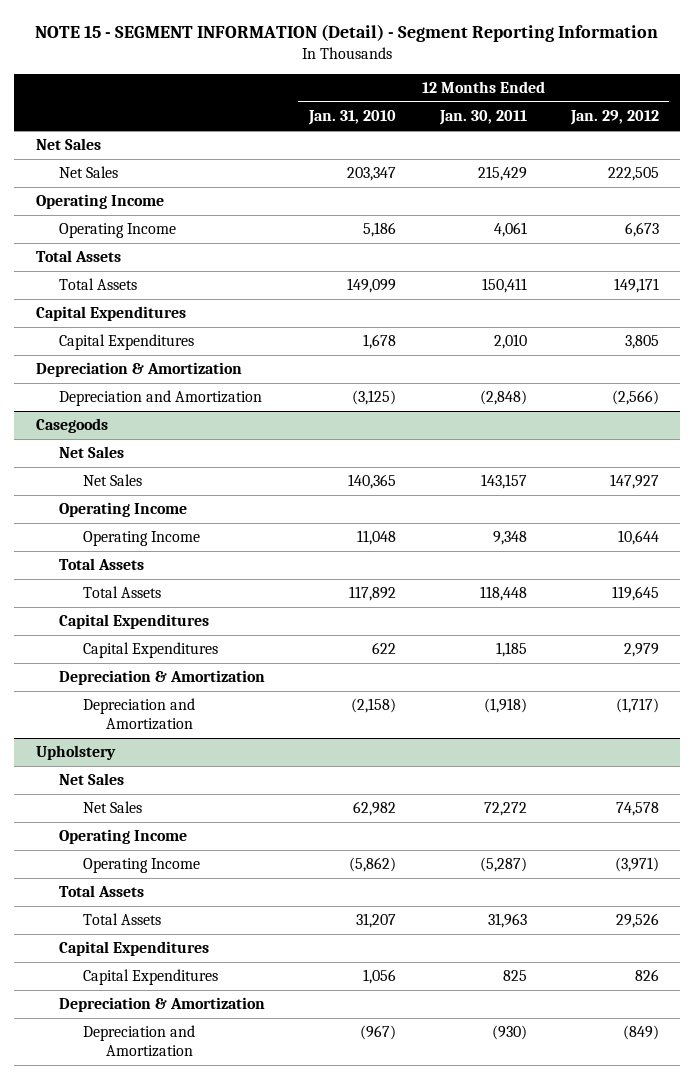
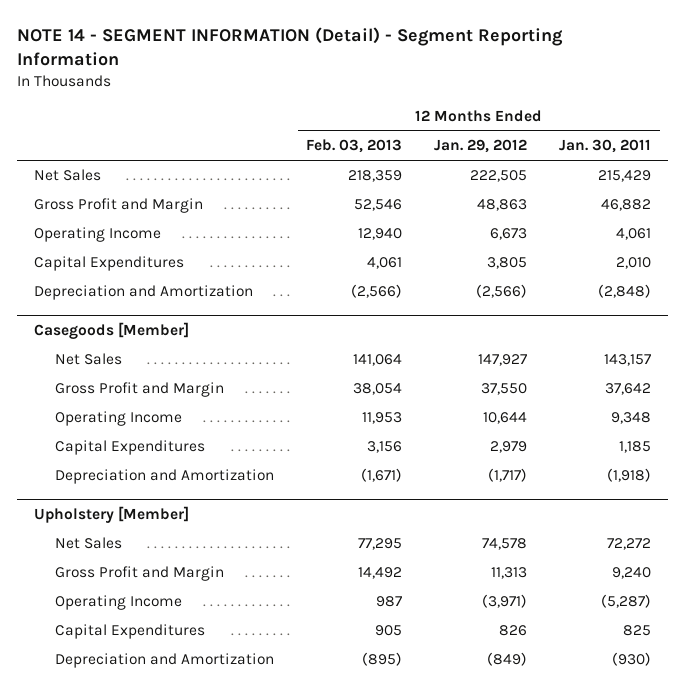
- NOTE 15 - SEGMENT INFORMATION (Detail) - Segment Reporting Information
+ NOTE 14 - SEGMENT INFORMATION (Detail) - Segment Reporting Information
- | 12 Months Ended Jan. 31, 2010 | 12 Months Ended Jan. 30, 2011 | 12 Months Ended Jan. 29, 2012
+ | 12 Months Ended Feb. 03, 2013 | 12 Months Ended Jan. 29, 2012 | 12 Months Ended Jan. 30, 2011
- Net Sales
- Operating Income
+ Gross Profit and Margin | 52,546 | 48,863 | 46,882
- Total Assets
- Total Assets | 149,099 | 150,411 | 149,171
- Capital Expenditures
- Depreciation & Amortization
- Casegoods
- Net Sales
+ Casegoods [Member]
- Operating Income
+ Gross Profit and Margin | 38,054 | 37,550 | 37,642
- Total Assets
- Total Assets | 117,892 | 118,448 | 119,645
- Capital Expenditures
- Depreciation & Amortization
- Upholstery
- Net Sales
+ Upholstery [Member]
- Operating Income
+ Gross Profit and Margin | 14,492 | 11,313 | 9,240
- Total Assets
- Total Assets | 31,207 | 31,963 | 29,526
- Capital Expenditures
- Depreciation & Amortization

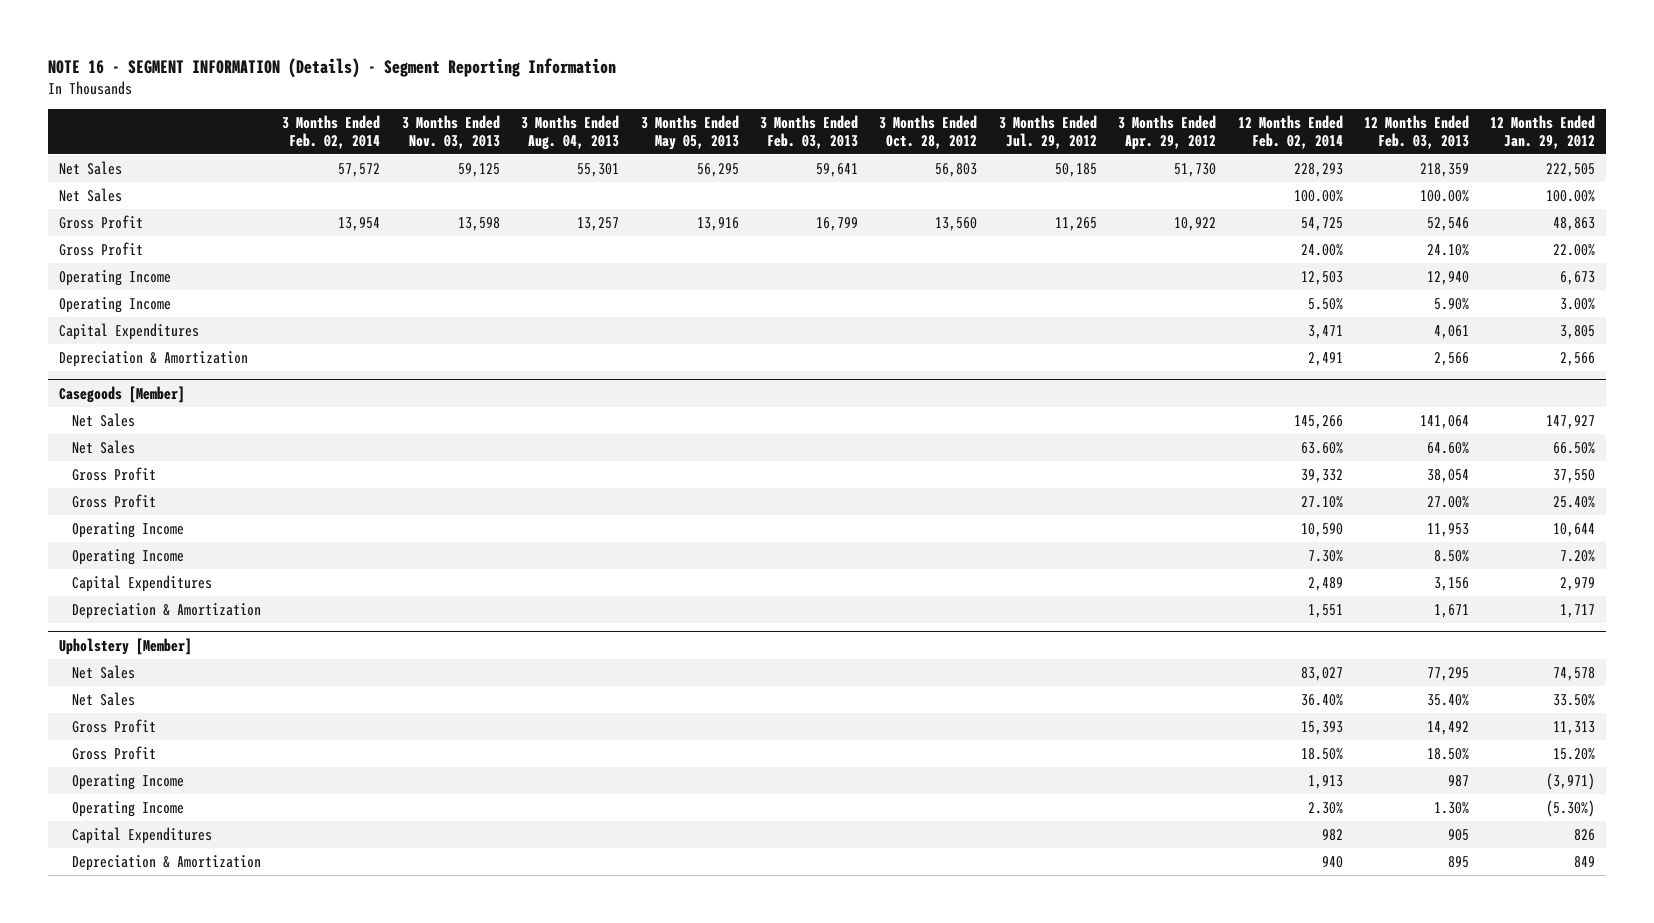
- NOTE 14 - SEGMENT INFORMATION (Detail) - Segment Reporting Information
+ NOTE 16 - SEGMENT INFORMATION (Details) - Segment Reporting Information
- | 12 Months Ended Feb. 03, 2013 | 12 Months Ended Jan. 29, 2012 | 12 Months Ended Jan. 30, 2011
+ | 3 Months Ended Feb. 02, 2014 | 3 Months Ended Nov. 03, 2013 | 3 Months Ended Aug. 04, 2013 | 3 Months Ended May 05, 2013 | 3 Months Ended Feb. 03, 2013 | 3 Months Ended Oct. 28, 2012 | 3 Months Ended Jul. 29, 2012 | 3 Months Ended Apr. 29, 2012 | 12 Months Ended Feb. 02, 2014 | 12 Months Ended Feb. 03, 2013 | 12 Months Ended Jan. 29, 2012
- Gross Profit and Margin | 52,546 | 48,863 | 46,882
+ Net Sales | | | | | | | | | 100.00% | 100.00% | 100.00%
+ Gross Profit | 13,954 | 13,598 | 13,257 | 13,916 | 16,799 | 13,560 | 11,265 | 10,922 | 54,725 | 52,546 | 48,863
+ Gross Profit | | | | | | | | | 24.00% | 24.10% | 22.00%
+ Operating Income | | | | | | | | | 5.50% | 5.90% | 3.00%
- Depreciation and Amortization | (2,566) | (2,566) | (2,848)
+ Depreciation & Amortization | | | | | | | | | 2,491 | 2,566 | 2,566
@ Casegoods [Member]
- Gross Profit and Margin | 38,054 | 37,550 | 37,642
+ Net Sales | | | | | | | | | 63.60% | 64.60% | 66.50%
+ Gross Profit | | | | | | | | | 39,332 | 38,054 | 37,550
+ Gross Profit | | | | | | | | | 27.10% | 27.00% | 25.40%
+ Operating Income | | | | | | | | | 7.30% | 8.50% | 7.20%
- Depreciation and Amortization | (1,671) | (1,717) | (1,918)
+ Depreciation & Amortization | | | | | | | | | 1,551 | 1,671 | 1,717
@ Upholstery [Member]
- Gross Profit and Margin | 14,492 | 11,313 | 9,240
+ Net Sales | | | | | | | | | 36.40% | 35.40% | 33.50%
+ Gross Profit | | | | | | | | | 15,393 | 14,492 | 11,313
+ Gross Profit | | | | | | | | | 18.50% | 18.50% | 15.20%
+ Operating Income | | | | | | | | | 2.30% | 1.30% | (5.30%)
- Depreciation and Amortization | (895) | (849) | (930)
+ Depreciation & Amortization | | | | | | | | | 940 | 895 | 849

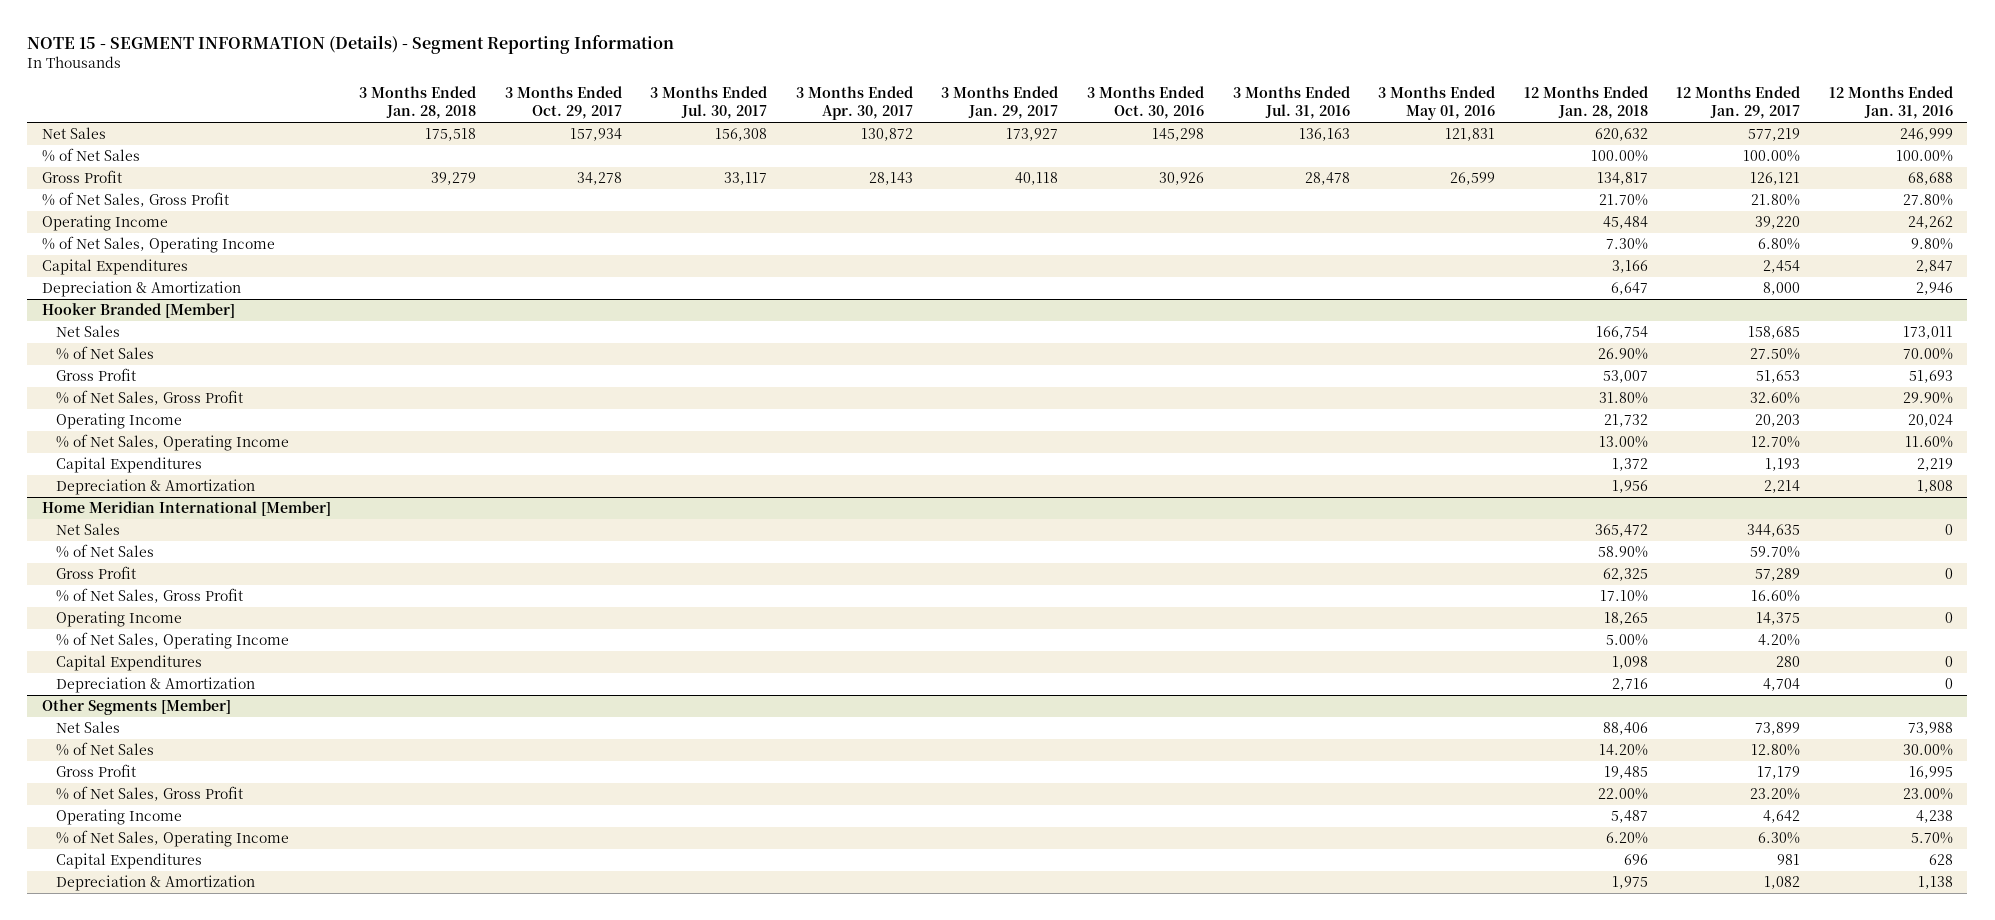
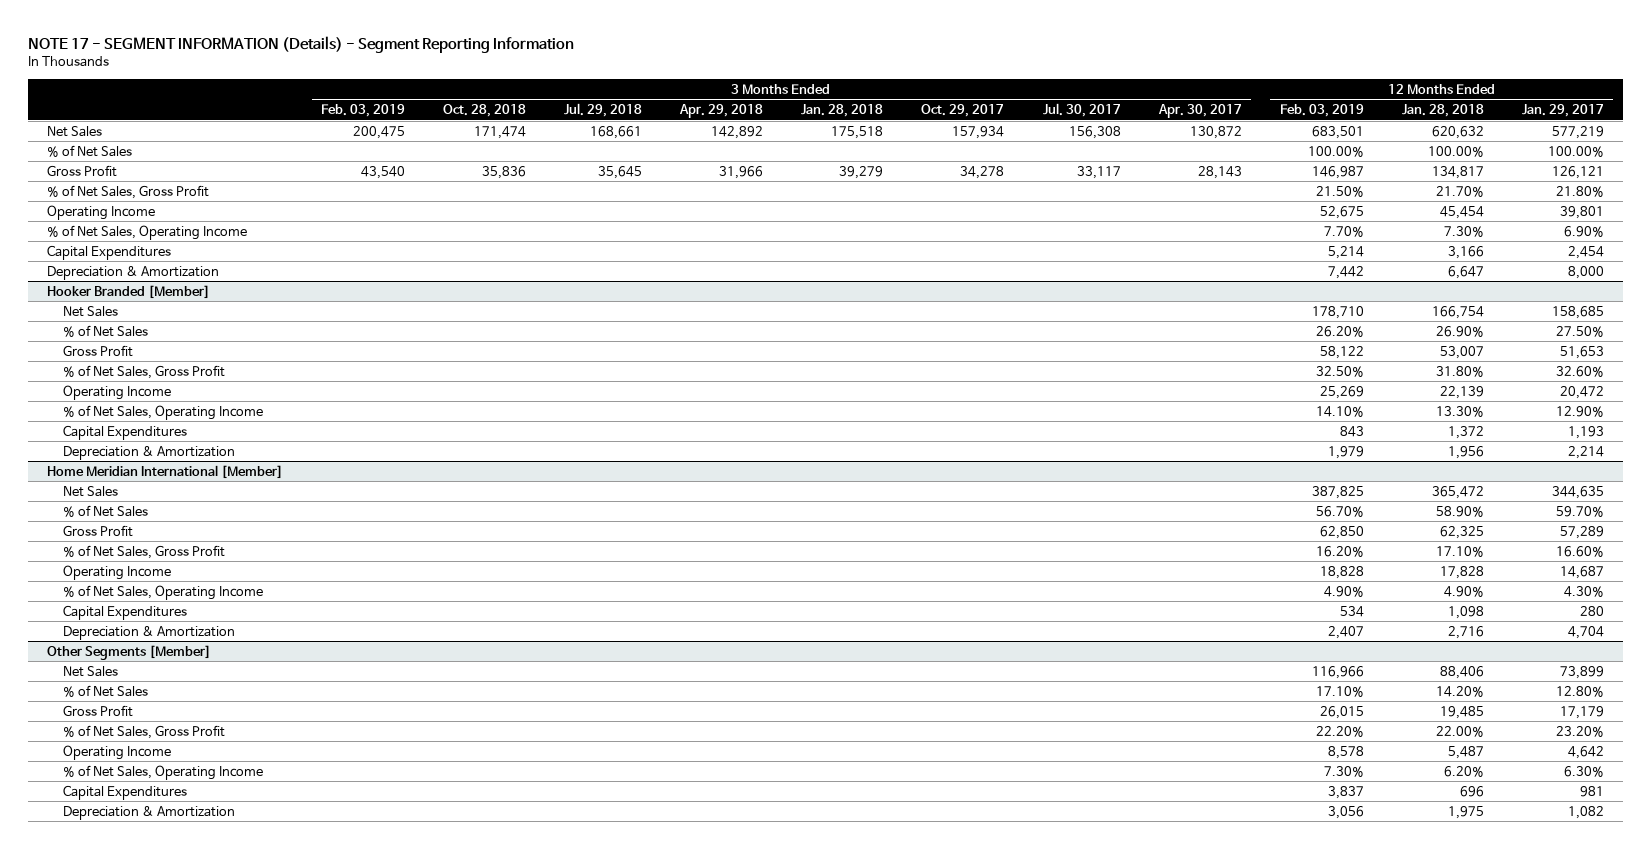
- NOTE 15 - SEGMENT INFORMATION (Details) - Segment Reporting Information
+ NOTE 17 - SEGMENT INFORMATION (Details) - Segment Reporting Information
- | 3 Months Ended Jan. 28, 2018 | 3 Months Ended Oct. 29, 2017 | 3 Months Ended Jul. 30, 2017 | 3 Months Ended Apr. 30, 2017 | 3 Months Ended Jan. 29, 2017 | 3 Months Ended Oct. 30, 2016 | 3 Months Ended Jul. 31, 2016 | 3 Months Ended May 01, 2016 | 12 Months Ended Jan. 28, 2018 | 12 Months Ended Jan. 29, 2017 | 12 Months Ended Jan. 31, 2016
+ | 3 Months Ended Feb. 03, 2019 | 3 Months Ended Oct. 28, 2018 | 3 Months Ended Jul. 29, 2018 | 3 Months Ended Apr. 29, 2018 | 3 Months Ended Jan. 28, 2018 | 3 Months Ended Oct. 29, 2017 | 3 Months Ended Jul. 30, 2017 | 3 Months Ended Apr. 30, 2017 | 12 Months Ended Feb. 03, 2019 | 12 Months Ended Jan. 28, 2018 | 12 Months Ended Jan. 29, 2017
- Operating Income | | | | | | | | | 45,484 | 39,220 | 24,262
- % of Net Sales, Operating Income | | | | | | | | | 7.30% | 6.80% | 9.80%
+ Operating Income | | | | | | | | | 52,675 | 45,454 | 39,801
+ % of Net Sales, Operating Income | | | | | | | | | 7.70% | 7.30% | 6.90%
@ Hooker Branded [Member]
- Operating Income | | | | | | | | | 21,732 | 20,203 | 20,024
- % of Net Sales, Operating Income | | | | | | | | | 13.00% | 12.70% | 11.60%
+ Operating Income | | | | | | | | | 25,269 | 22,139 | 20,472
+ % of Net Sales, Operating Income | | | | | | | | | 14.10% | 13.30% | 12.90%
@ Home Meridian International [Member]
- Operating Income | | | | | | | | | 18,265 | 14,375 | 0
- % of Net Sales, Operating Income | | | | | | | | | 5.00% | 4.20% |
+ Operating Income | | | | | | | | | 18,828 | 17,828 | 14,687
+ % of Net Sales, Operating Income | | | | | | | | | 4.90% | 4.90% | 4.30%

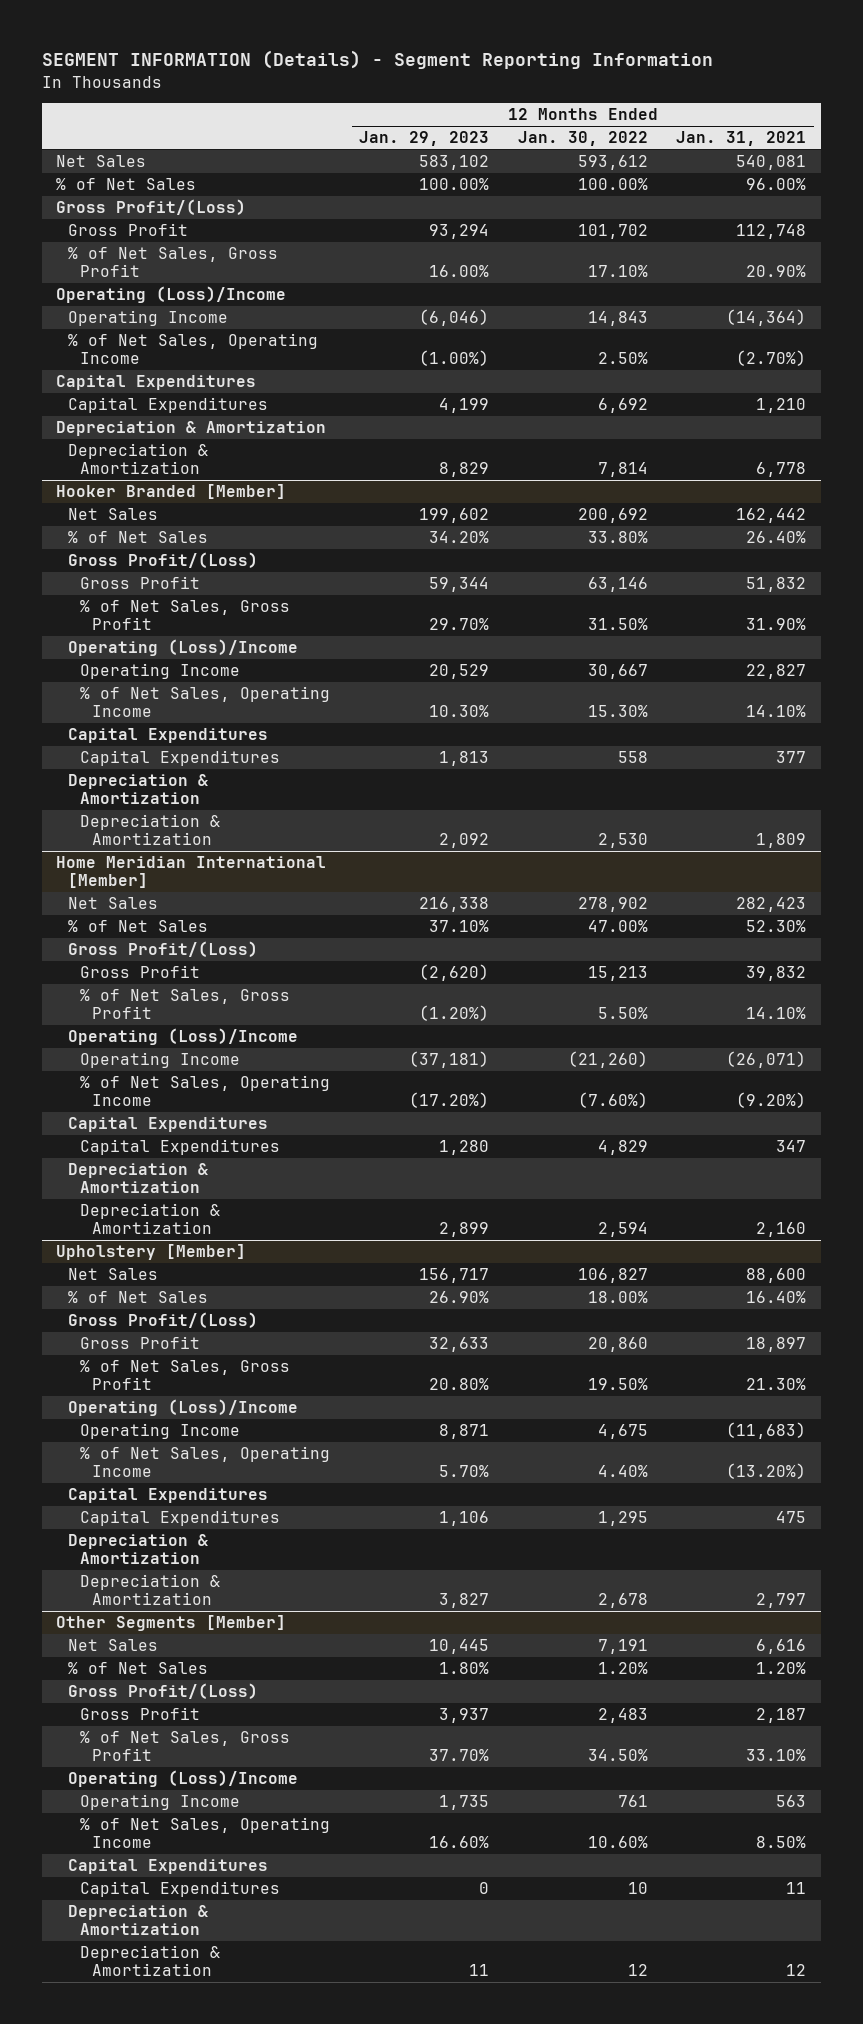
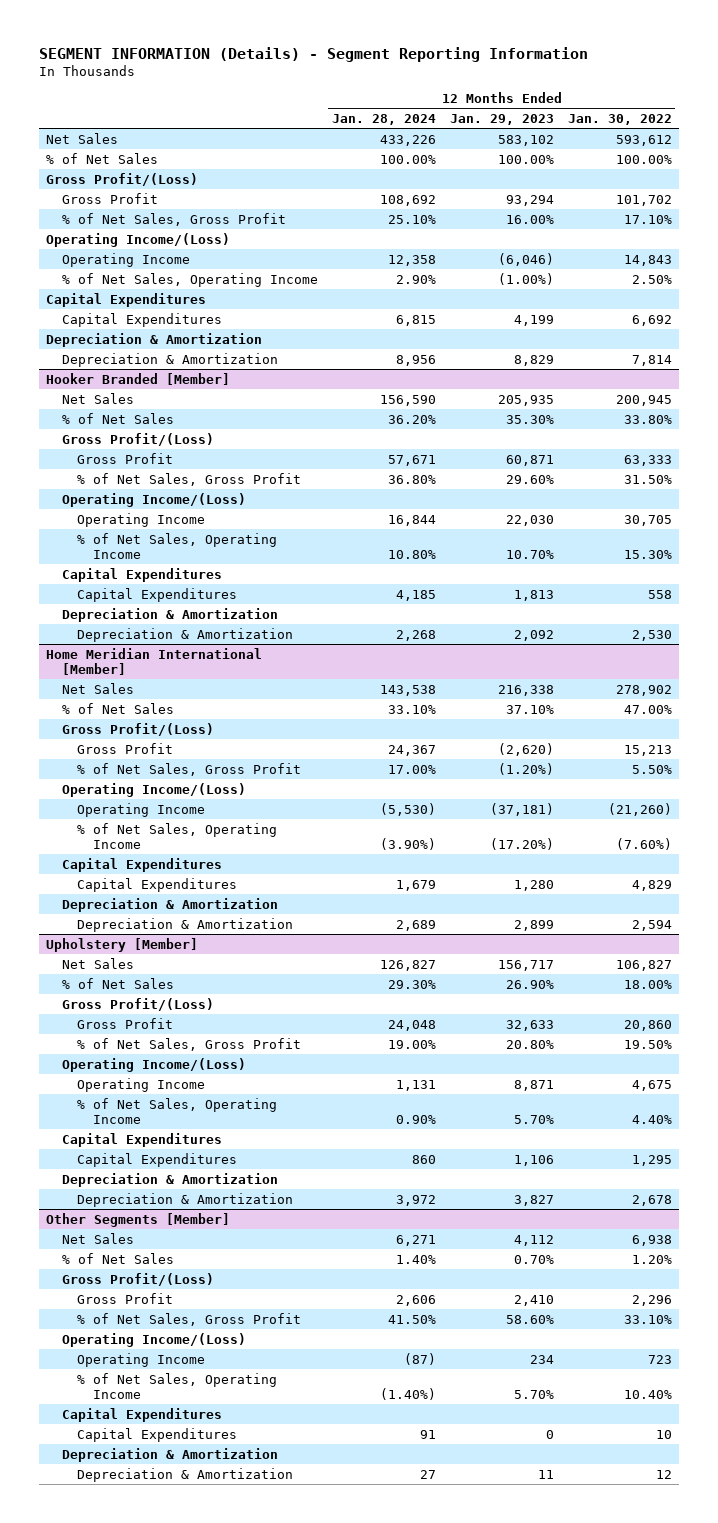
- | 12 Months Ended Jan. 29, 2023 | 12 Months Ended Jan. 30, 2022 | 12 Months Ended Jan. 31, 2021
+ | 12 Months Ended Jan. 28, 2024 | 12 Months Ended Jan. 29, 2023 | 12 Months Ended Jan. 30, 2022
- Operating (Loss)/Income
+ Operating Income/(Loss)
@ Hooker Branded [Member]
- Net Sales | 199,602 | 200,692 | 162,442
- % of Net Sales | 34.20% | 33.80% | 26.40%
+ Net Sales | 156,590 | 205,935 | 200,945
+ % of Net Sales | 36.20% | 35.30% | 33.80%
- Gross Profit | 59,344 | 63,146 | 51,832
- % of Net Sales, Gross Profit | 29.70% | 31.50% | 31.90%
- Operating (Loss)/Income
- Operating Income | 20,529 | 30,667 | 22,827
- % of Net Sales, Operating Income | 10.30% | 15.30% | 14.10%
+ Gross Profit | 57,671 | 60,871 | 63,333
+ % of Net Sales, Gross Profit | 36.80% | 29.60% | 31.50%
+ Operating Income/(Loss)
+ Operating Income | 16,844 | 22,030 | 30,705
+ % of Net Sales, Operating Income | 10.80% | 10.70% | 15.30%
@ Home Meridian International [Member]
- Operating (Loss)/Income
+ Operating Income/(Loss)
@ Upholstery [Member]
- Operating (Loss)/Income
+ Operating Income/(Loss)
@ Other Segments [Member]
- Net Sales | 10,445 | 7,191 | 6,616
- % of Net Sales | 1.80% | 1.20% | 1.20%
+ Net Sales | 6,271 | 4,112 | 6,938
+ % of Net Sales | 1.40% | 0.70% | 1.20%
- Gross Profit | 3,937 | 2,483 | 2,187
- % of Net Sales, Gross Profit | 37.70% | 34.50% | 33.10%
- Operating (Loss)/Income
- Operating Income | 1,735 | 761 | 563
- % of Net Sales, Operating Income | 16.60% | 10.60% | 8.50%
+ Gross Profit | 2,606 | 2,410 | 2,296
+ % of Net Sales, Gross Profit | 41.50% | 58.60% | 33.10%
+ Operating Income/(Loss)
+ Operating Income | (87) | 234 | 723
+ % of Net Sales, Operating Income | (1.40%) | 5.70% | 10.40%

